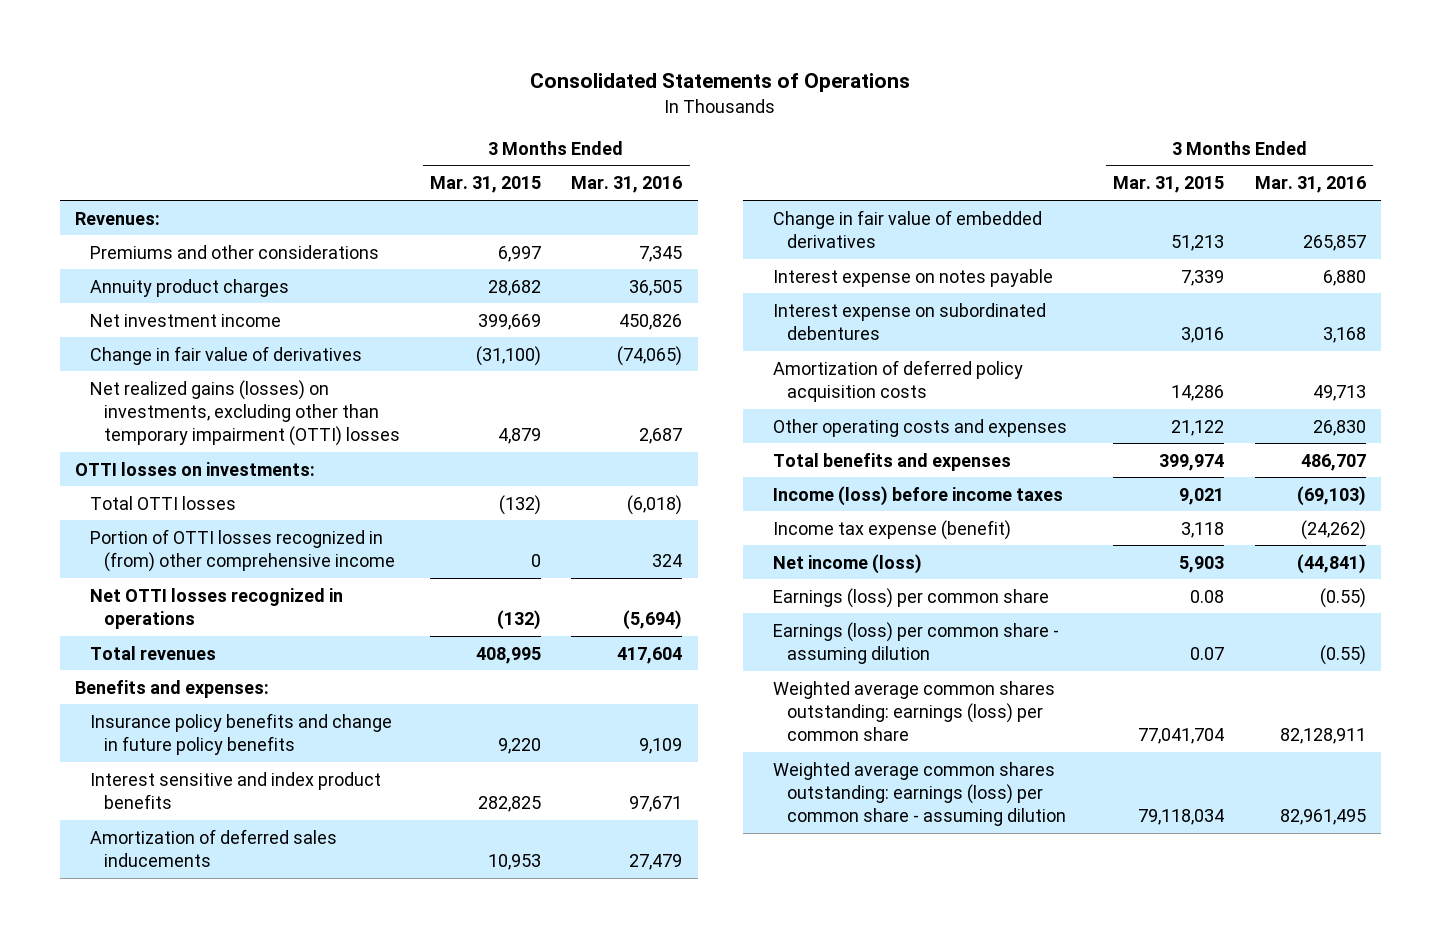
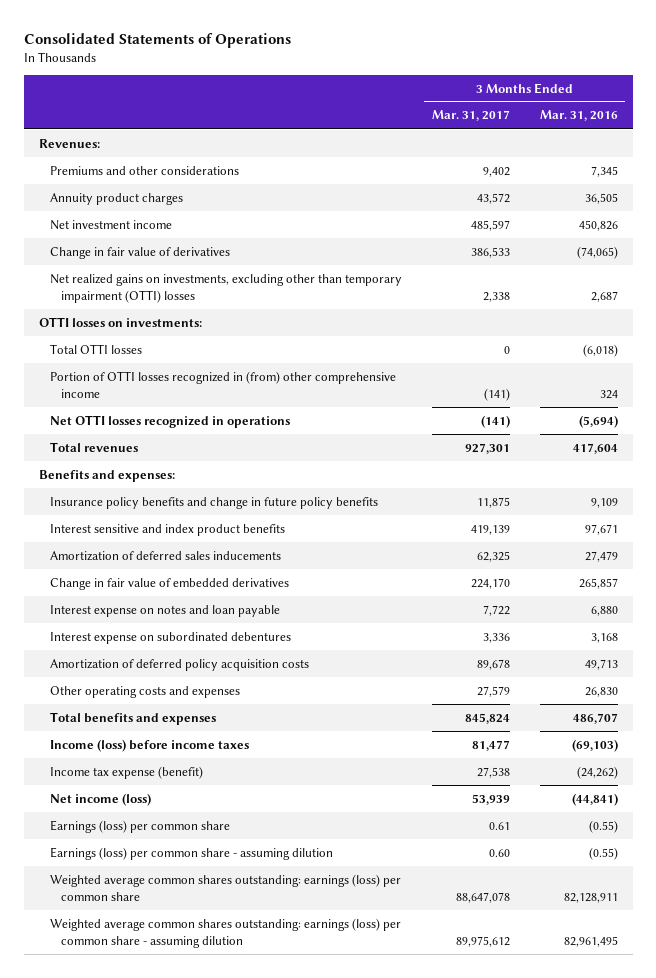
- | 3 Months Ended Mar. 31, 2015 | 3 Months Ended Mar. 31, 2016
+ | 3 Months Ended Mar. 31, 2017 | 3 Months Ended Mar. 31, 2016
- Net realized gains (losses) on investments, excluding other than temporary impairment (OTTI) losses | 4,879 | 2,687
+ Net realized gains on investments, excluding other than temporary impairment (OTTI) losses | 2,338 | 2,687
- Interest expense on notes payable | 7,339 | 6,880
+ Interest expense on notes and loan payable | 7,722 | 6,880

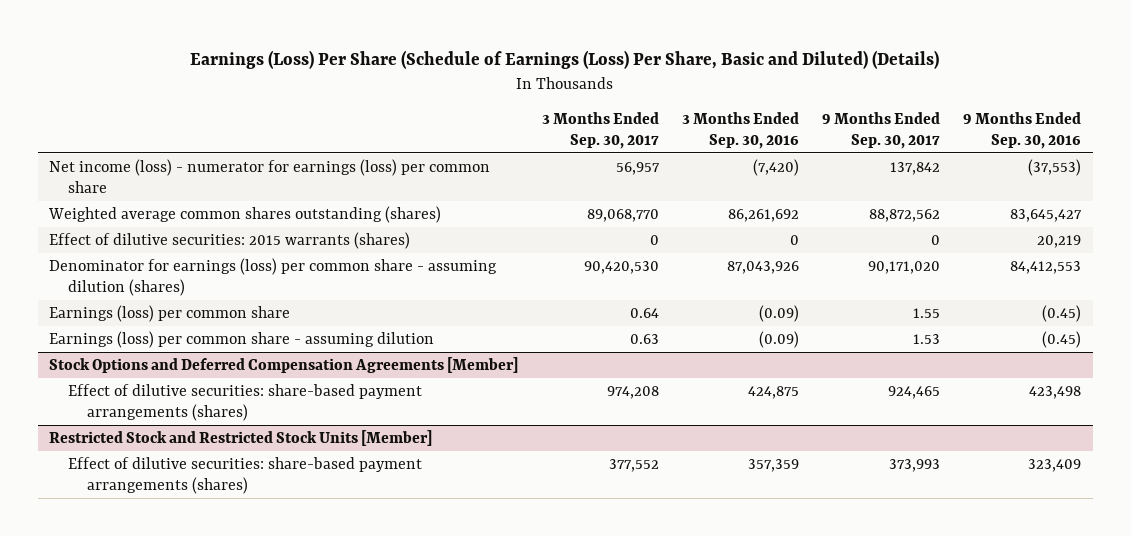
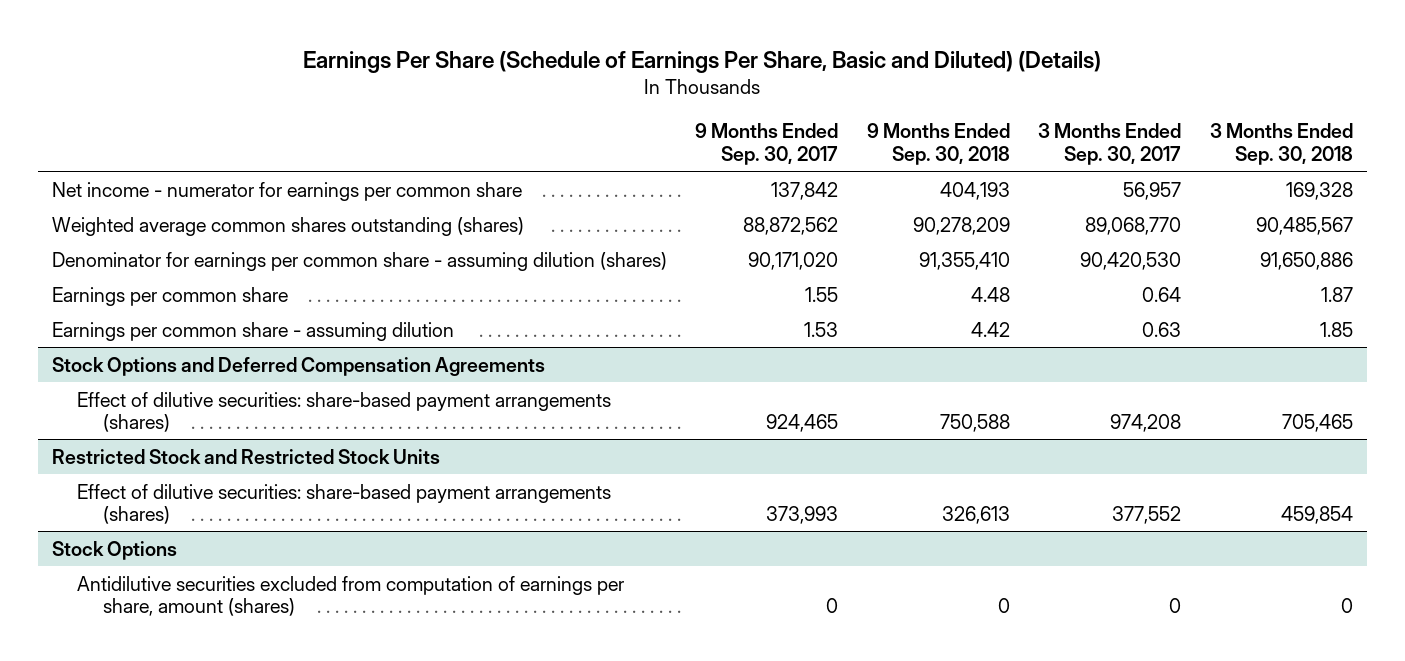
- Earnings (Loss) Per Share (Schedule of Earnings (Loss) Per Share, Basic and Diluted) (Details)
+ Earnings Per Share (Schedule of Earnings Per Share, Basic and Diluted) (Details)
- | 3 Months Ended Sep. 30, 2017 | 3 Months Ended Sep. 30, 2016 | 9 Months Ended Sep. 30, 2017 | 9 Months Ended Sep. 30, 2016
+ | 9 Months Ended Sep. 30, 2017 | 9 Months Ended Sep. 30, 2018 | 3 Months Ended Sep. 30, 2017 | 3 Months Ended Sep. 30, 2018
- Net income (loss) - numerator for earnings (loss) per common share | 56,957 | (7,420) | 137,842 | (37,553)
+ Net income - numerator for earnings per common share | 137,842 | 404,193 | 56,957 | 169,328
- Effect of dilutive securities: 2015 warrants (shares) | 0 | 0 | 0 | 20,219
- Denominator for earnings (loss) per common share - assuming dilution (shares) | 90,420,530 | 87,043,926 | 90,171,020 | 84,412,553
- Earnings (loss) per common share | 0.64 | (0.09) | 1.55 | (0.45)
- Earnings (loss) per common share - assuming dilution | 0.63 | (0.09) | 1.53 | (0.45)
- Stock Options and Deferred Compensation Agreements [Member]
+ Denominator for earnings per common share - assuming dilution (shares) | 90,171,020 | 91,355,410 | 90,420,530 | 91,650,886
+ Earnings per common share | 1.55 | 4.48 | 0.64 | 1.87
+ Earnings per common share - assuming dilution | 1.53 | 4.42 | 0.63 | 1.85
+ Stock Options and Deferred Compensation Agreements
- Restricted Stock and Restricted Stock Units [Member]
+ Restricted Stock and Restricted Stock Units
+ Stock Options
+ Antidilutive securities excluded from computation of earnings per share, amount (shares) | 0 | 0 | 0 | 0

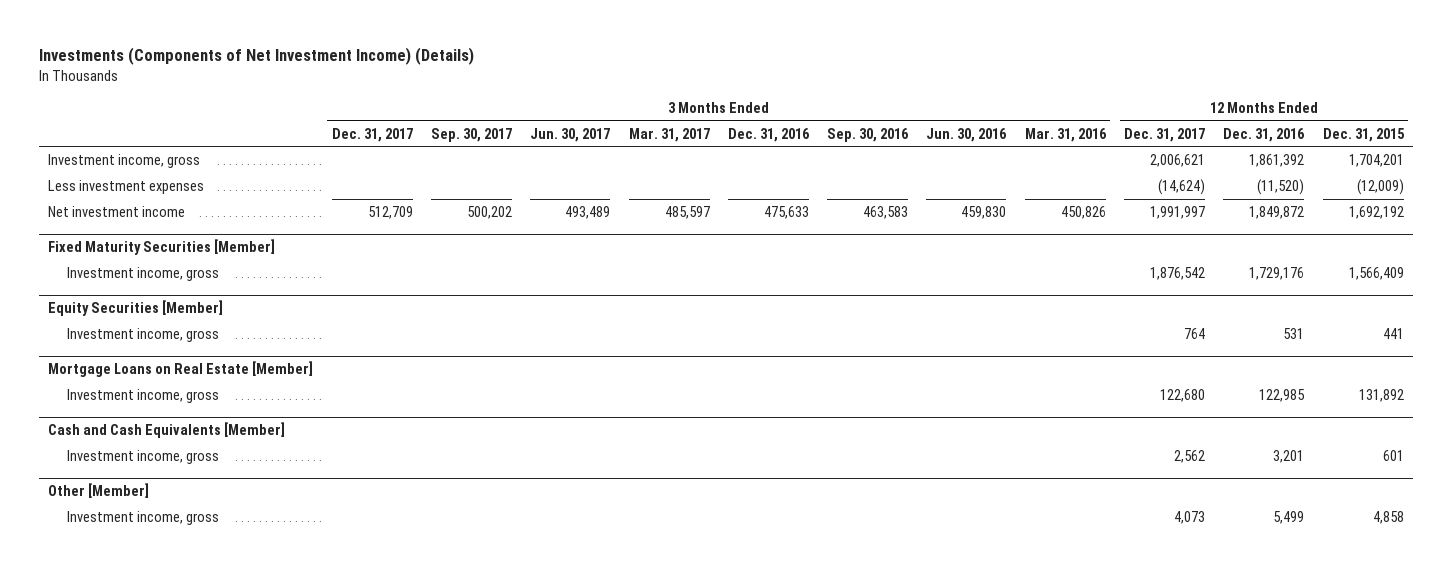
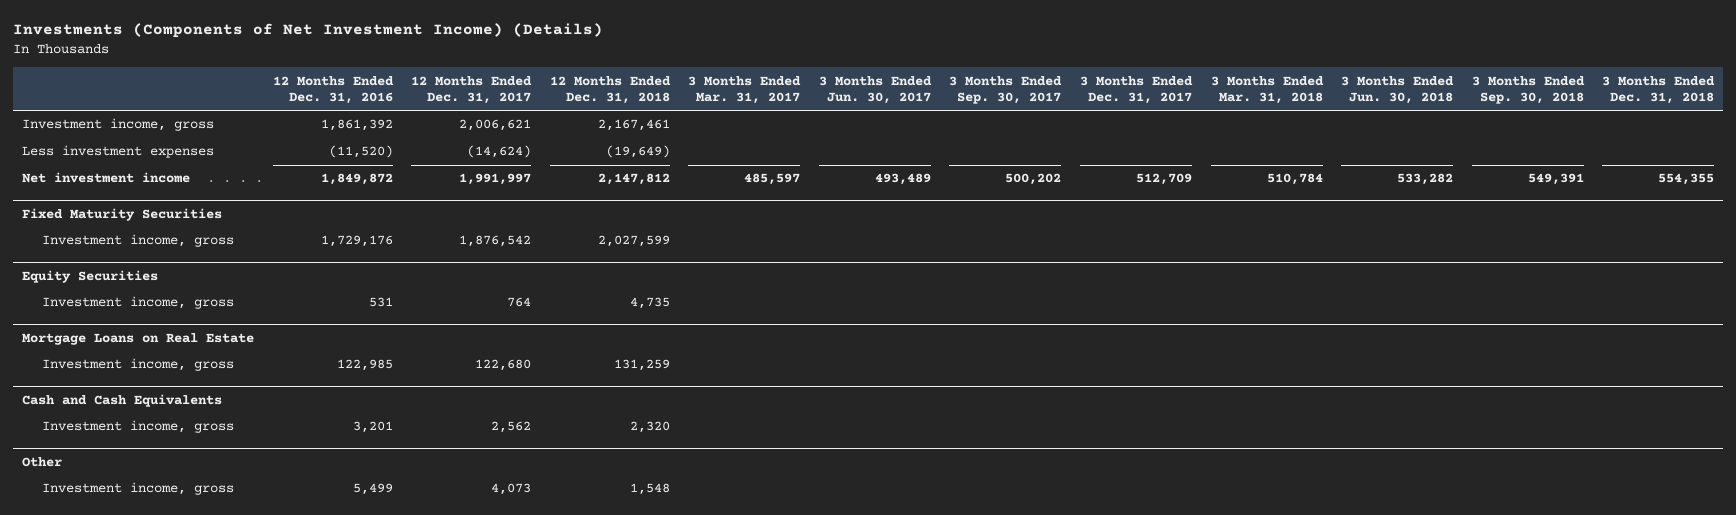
- | 3 Months Ended Dec. 31, 2017 | 3 Months Ended Sep. 30, 2017 | 3 Months Ended Jun. 30, 2017 | 3 Months Ended Mar. 31, 2017 | 3 Months Ended Dec. 31, 2016 | 3 Months Ended Sep. 30, 2016 | 3 Months Ended Jun. 30, 2016 | 3 Months Ended Mar. 31, 2016 | 12 Months Ended Dec. 31, 2017 | 12 Months Ended Dec. 31, 2016 | 12 Months Ended Dec. 31, 2015
+ | 12 Months Ended Dec. 31, 2016 | 12 Months Ended Dec. 31, 2017 | 12 Months Ended Dec. 31, 2018 | 3 Months Ended Mar. 31, 2017 | 3 Months Ended Jun. 30, 2017 | 3 Months Ended Sep. 30, 2017 | 3 Months Ended Dec. 31, 2017 | 3 Months Ended Mar. 31, 2018 | 3 Months Ended Jun. 30, 2018 | 3 Months Ended Sep. 30, 2018 | 3 Months Ended Dec. 31, 2018
- Fixed Maturity Securities [Member]
+ Fixed Maturity Securities
- Equity Securities [Member]
+ Equity Securities
- Mortgage Loans on Real Estate [Member]
+ Mortgage Loans on Real Estate
- Cash and Cash Equivalents [Member]
+ Cash and Cash Equivalents
- Other [Member]
+ Other

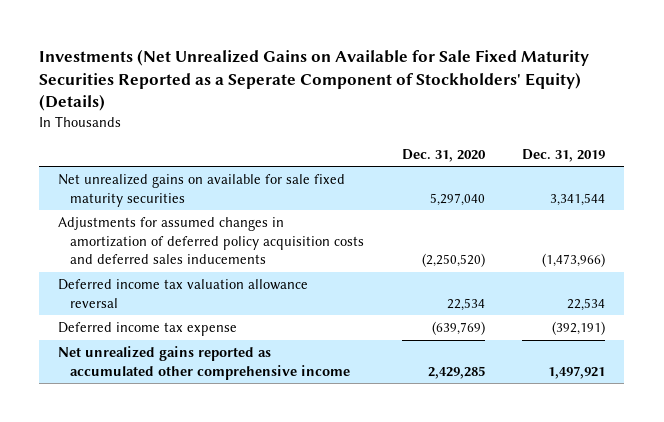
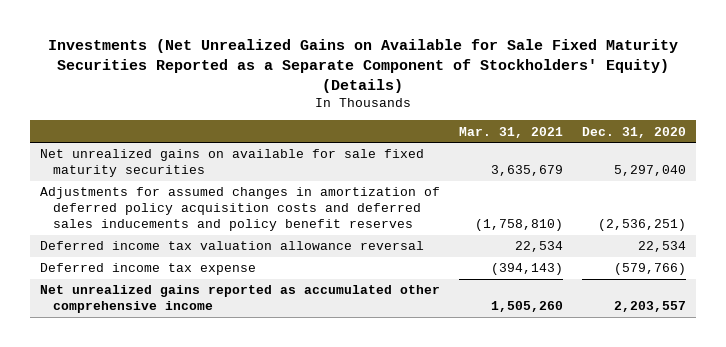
- Investments (Net Unrealized Gains on Available for Sale Fixed Maturity Securities Reported as a Seperate Component of Stockholders' Equity) (Details)
+ Investments (Net Unrealized Gains on Available for Sale Fixed Maturity Securities Reported as a Separate Component of Stockholders' Equity) (Details)
- | Dec. 31, 2020 | Dec. 31, 2019
+ | Mar. 31, 2021 | Dec. 31, 2020
- Adjustments for assumed changes in amortization of deferred policy acquisition costs and deferred sales inducements | (2,250,520) | (1,473,966)
+ Adjustments for assumed changes in amortization of deferred policy acquisition costs and deferred sales inducements and policy benefit reserves | (1,758,810) | (2,536,251)
- Deferred income tax expense | (639,769) | (392,191)
- Net unrealized gains reported as accumulated other comprehensive income | 2,429,285 | 1,497,921
+ Deferred income tax expense | (394,143) | (579,766)
+ Net unrealized gains reported as accumulated other comprehensive income | 1,505,260 | 2,203,557

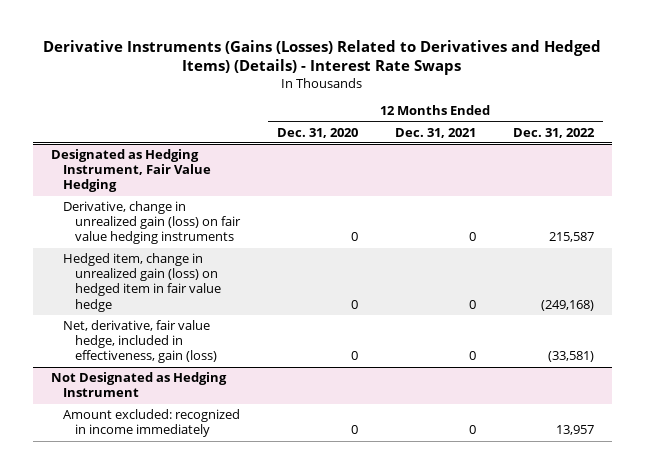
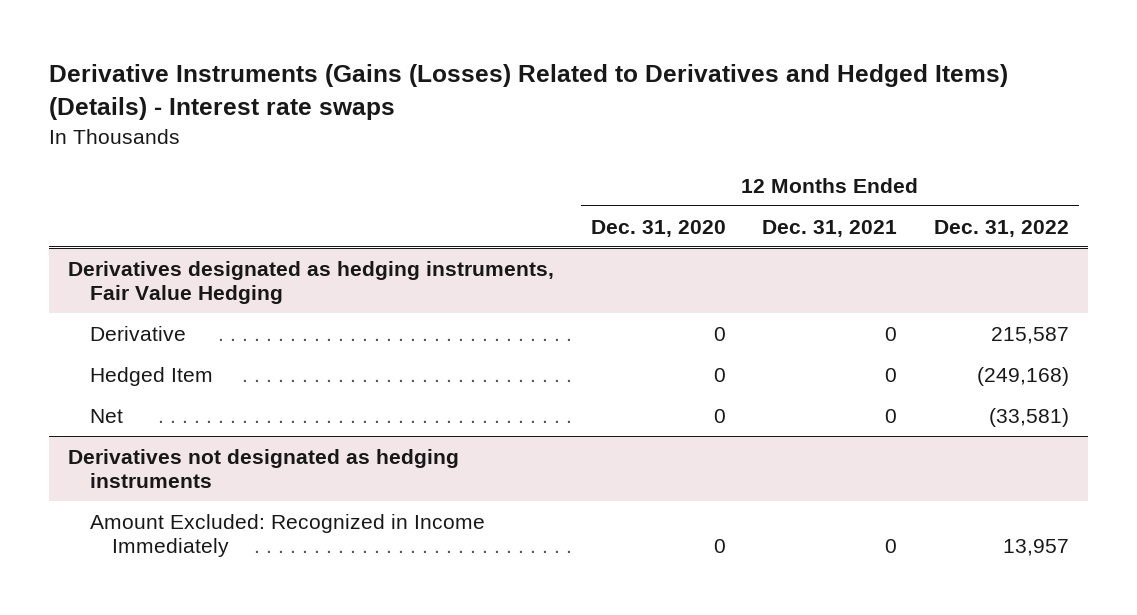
- Derivative Instruments (Gains (Losses) Related to Derivatives and Hedged Items) (Details) - Interest Rate Swaps
+ Derivative Instruments (Gains (Losses) Related to Derivatives and Hedged Items) (Details) - Interest rate swaps
- Designated as Hedging Instrument, Fair Value Hedging
- Derivative, change in unrealized gain (loss) on fair value hedging instruments | 0 | 0 | 215,587
- Hedged item, change in unrealized gain (loss) on hedged item in fair value hedge | 0 | 0 | (249,168)
- Net, derivative, fair value hedge, included in effectiveness, gain (loss) | 0 | 0 | (33,581)
- Not Designated as Hedging Instrument
- Amount excluded: recognized in income immediately | 0 | 0 | 13,957
+ Derivatives designated as hedging instruments, Fair Value Hedging
+ Derivative | 0 | 0 | 215,587
+ Hedged Item | 0 | 0 | (249,168)
+ Net | 0 | 0 | (33,581)
+ Derivatives not designated as hedging instruments
+ Amount Excluded: Recognized in Income Immediately | 0 | 0 | 13,957

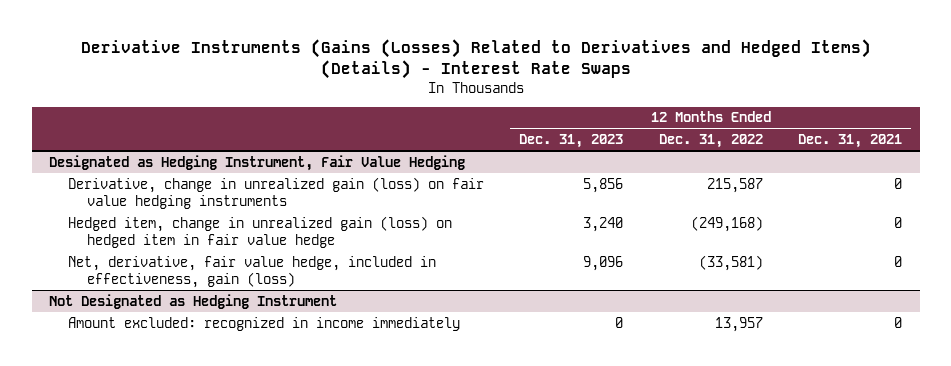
- Derivative Instruments (Gains (Losses) Related to Derivatives and Hedged Items) (Details) - Interest rate swaps
+ Derivative Instruments (Gains (Losses) Related to Derivatives and Hedged Items) (Details) - Interest Rate Swaps
- | 12 Months Ended Dec. 31, 2020 | 12 Months Ended Dec. 31, 2021 | 12 Months Ended Dec. 31, 2022
+ | 12 Months Ended Dec. 31, 2023 | 12 Months Ended Dec. 31, 2022 | 12 Months Ended Dec. 31, 2021
- Derivatives designated as hedging instruments, Fair Value Hedging
- Derivative | 0 | 0 | 215,587
- Hedged Item | 0 | 0 | (249,168)
- Net | 0 | 0 | (33,581)
- Derivatives not designated as hedging instruments
- Amount Excluded: Recognized in Income Immediately | 0 | 0 | 13,957
+ Designated as Hedging Instrument, Fair Value Hedging
+ Derivative, change in unrealized gain (loss) on fair value hedging instruments | 5,856 | 215,587 | 0
+ Hedged item, change in unrealized gain (loss) on hedged item in fair value hedge | 3,240 | (249,168) | 0
+ Net, derivative, fair value hedge, included in effectiveness, gain (loss) | 9,096 | (33,581) | 0
+ Not Designated as Hedging Instrument
+ Amount excluded: recognized in income immediately | 0 | 13,957 | 0

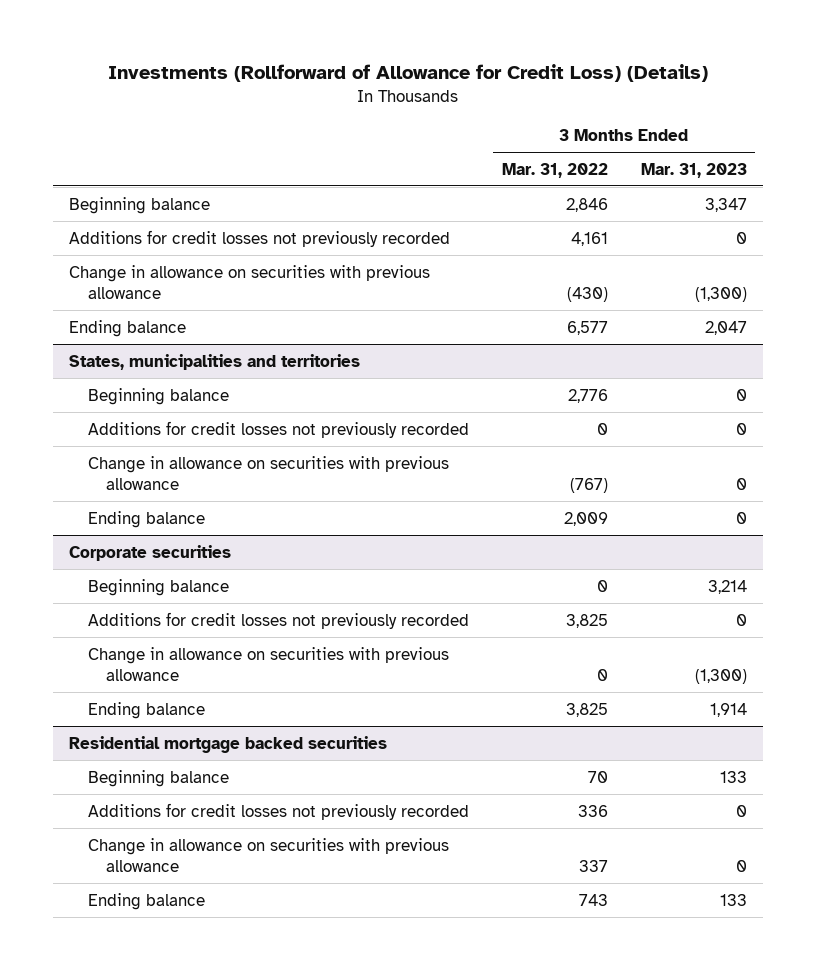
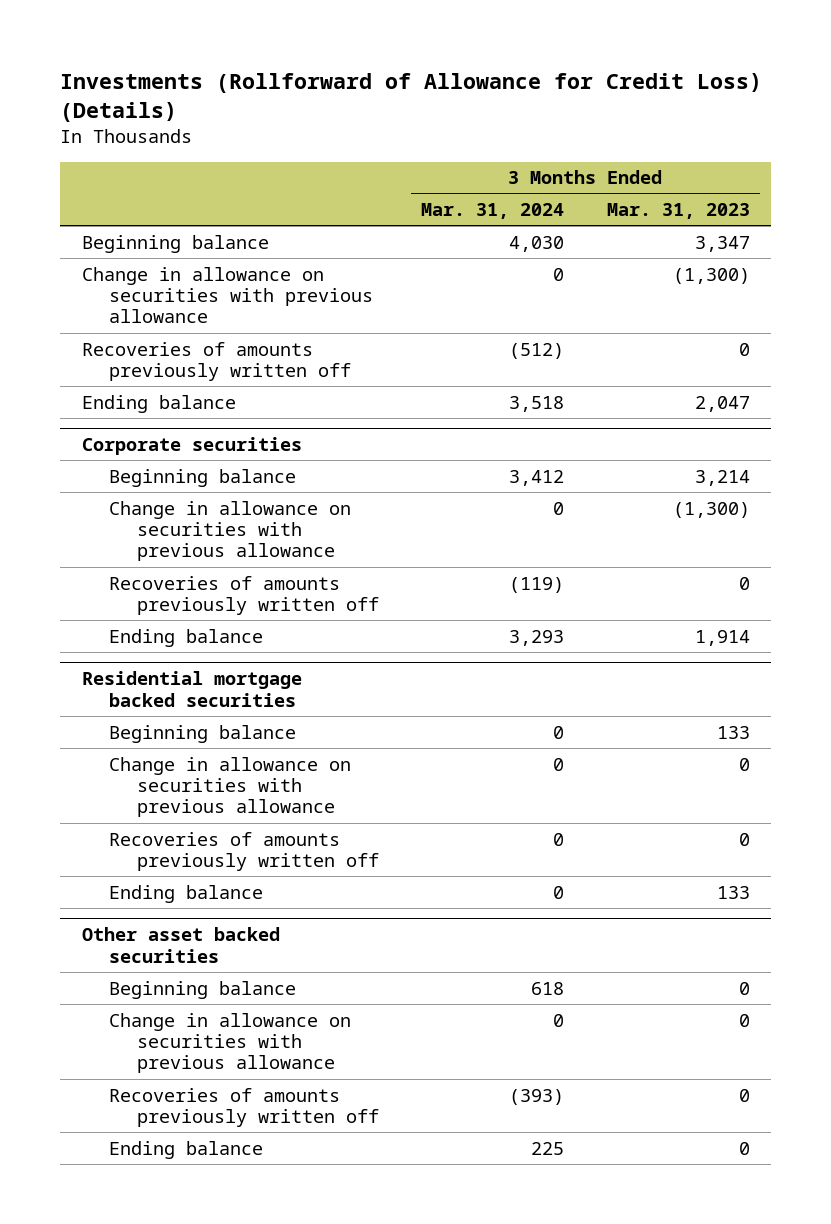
- | 3 Months Ended Mar. 31, 2022 | 3 Months Ended Mar. 31, 2023
+ | 3 Months Ended Mar. 31, 2024 | 3 Months Ended Mar. 31, 2023
- Additions for credit losses not previously recorded | 4,161 | 0
+ Recoveries of amounts previously written off | (512) | 0
- States, municipalities and territories
- Beginning balance | 2,776 | 0
- Additions for credit losses not previously recorded | 0 | 0
- Change in allowance on securities with previous allowance | (767) | 0
- Ending balance | 2,009 | 0
@ Corporate securities
- Additions for credit losses not previously recorded | 3,825 | 0
+ Recoveries of amounts previously written off | (119) | 0
@ Residential mortgage backed securities
- Additions for credit losses not previously recorded | 336 | 0
+ Recoveries of amounts previously written off | 0 | 0
+ Other asset backed securities
+ Beginning balance | 618 | 0
+ Change in allowance on securities with previous allowance | 0 | 0
+ Recoveries of amounts previously written off | (393) | 0
+ Ending balance | 225 | 0

